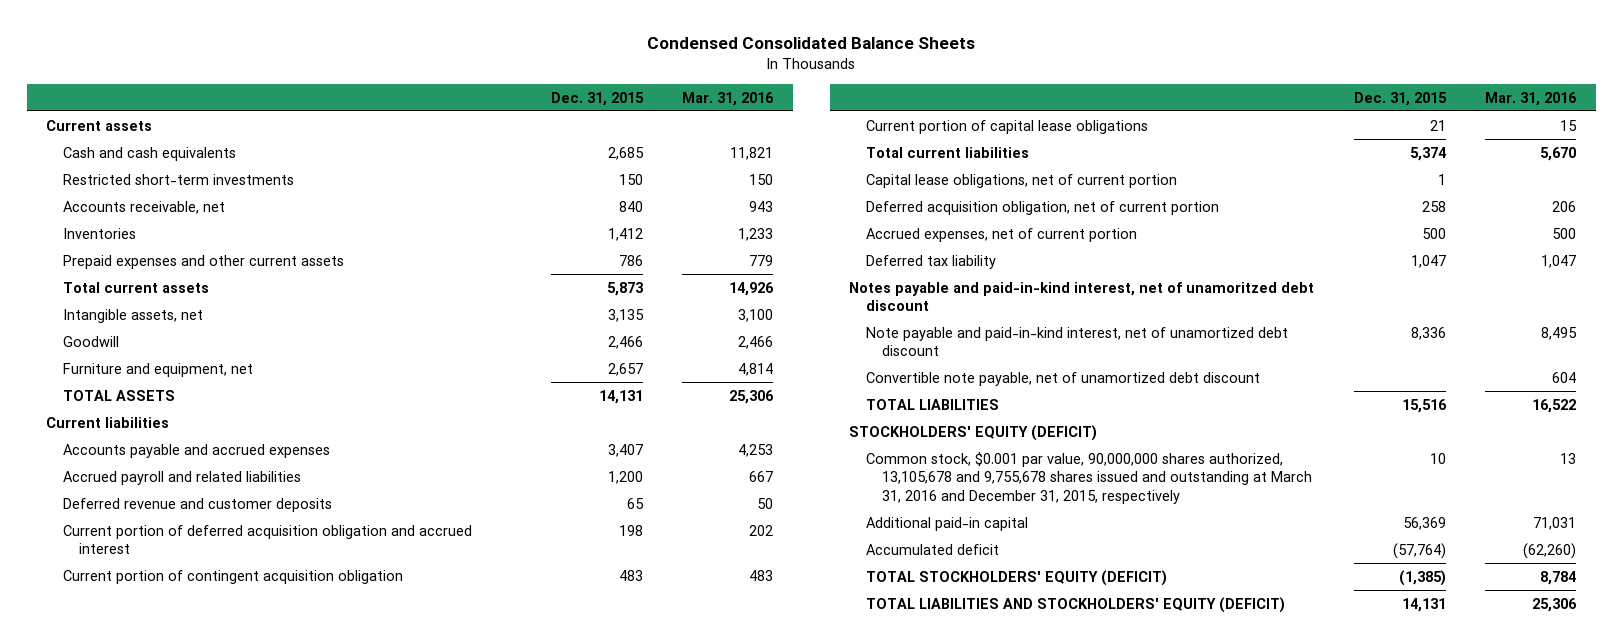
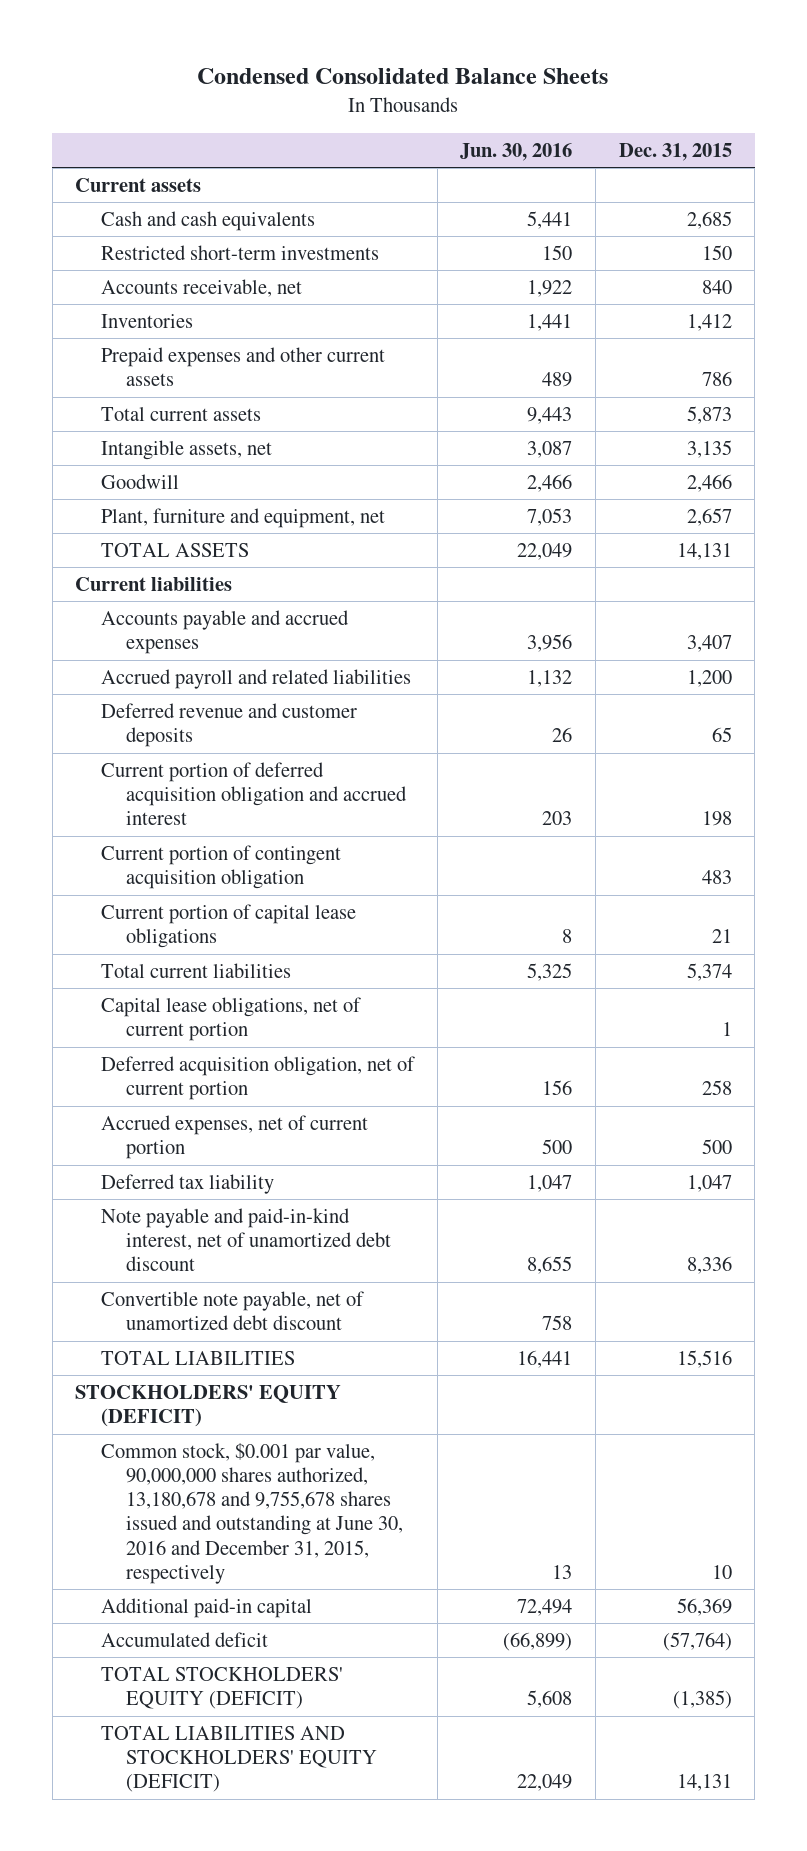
- | Dec. 31, 2015 | Mar. 31, 2016
+ | Jun. 30, 2016 | Dec. 31, 2015
- Furniture and equipment, net | 2,657 | 4,814
+ Plant, furniture and equipment, net | 7,053 | 2,657
- Notes payable and paid-in-kind interest, net of unamoritzed debt discount
- Common stock, $0.001 par value, 90,000,000 shares authorized, 13,105,678 and 9,755,678 shares issued and outstanding at March 31, 2016 and December 31, 2015, respectively | 10 | 13
+ Common stock, $0.001 par value, 90,000,000 shares authorized, 13,180,678 and 9,755,678 shares issued and outstanding at June 30, 2016 and December 31, 2015, respectively | 13 | 10

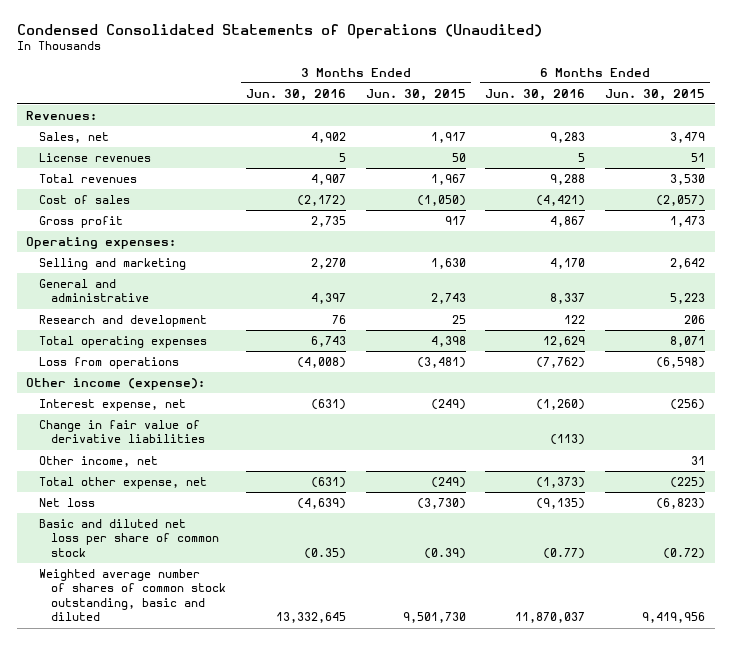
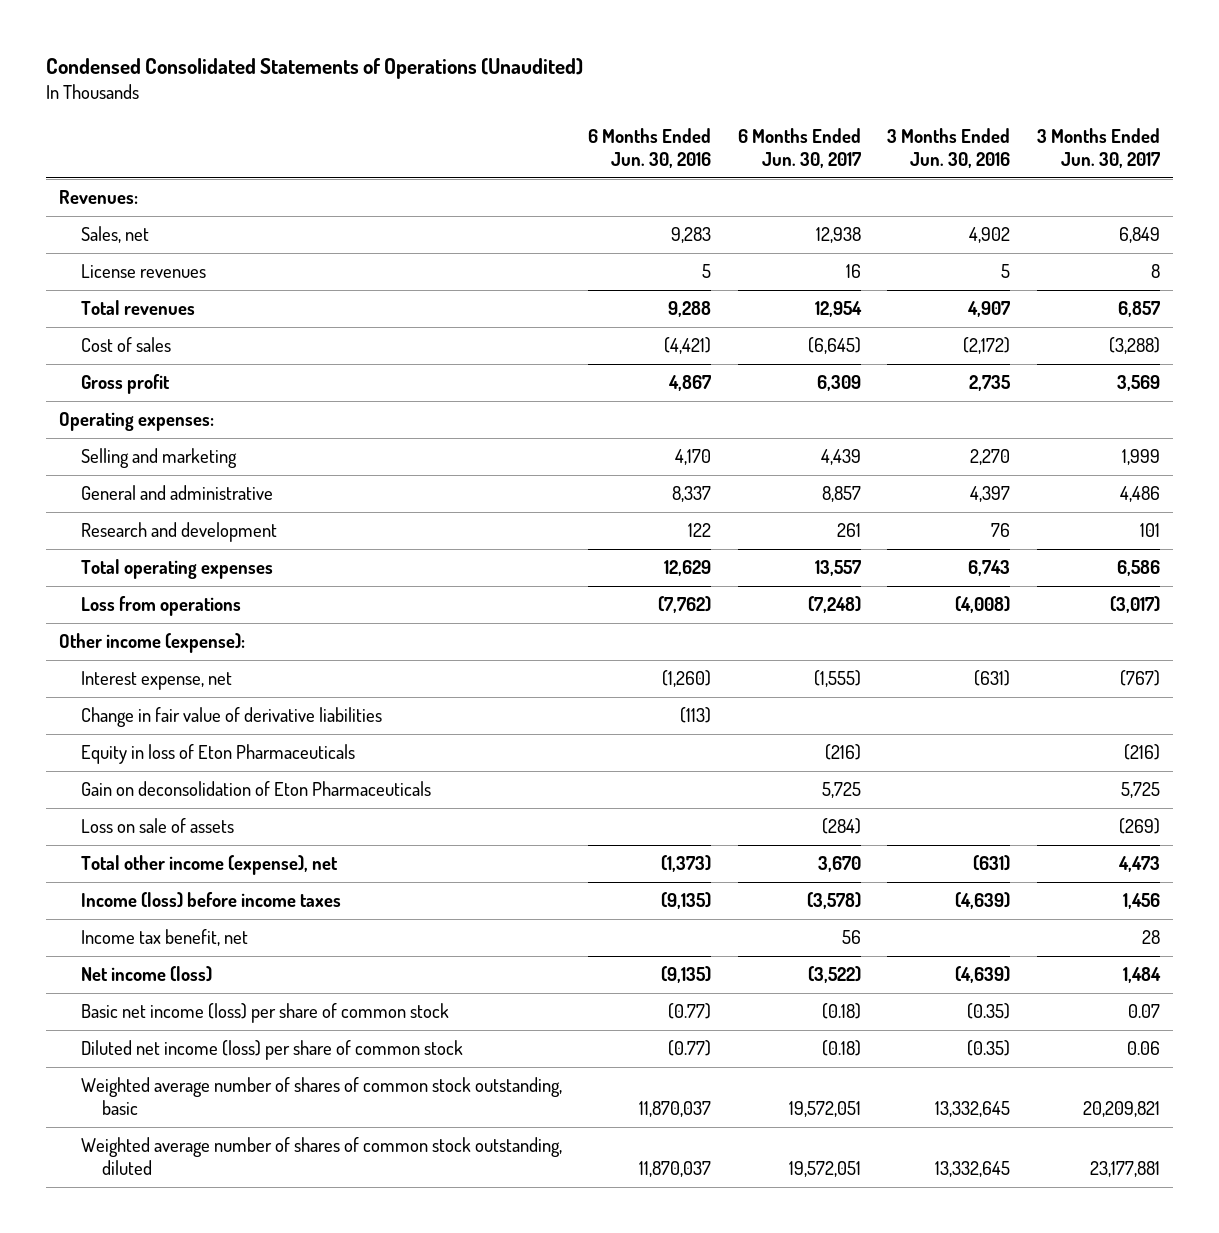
- | 3 Months Ended Jun. 30, 2016 | 3 Months Ended Jun. 30, 2015 | 6 Months Ended Jun. 30, 2016 | 6 Months Ended Jun. 30, 2015
+ | 6 Months Ended Jun. 30, 2016 | 6 Months Ended Jun. 30, 2017 | 3 Months Ended Jun. 30, 2016 | 3 Months Ended Jun. 30, 2017
- Other income, net | | | | 31
- Total other expense, net | (631) | (249) | (1,373) | (225)
- Net loss | (4,639) | (3,730) | (9,135) | (6,823)
- Basic and diluted net loss per share of common stock | (0.35) | (0.39) | (0.77) | (0.72)
- Weighted average number of shares of common stock outstanding, basic and diluted | 13,332,645 | 9,501,730 | 11,870,037 | 9,419,956
+ Equity in loss of Eton Pharmaceuticals | | (216) | | (216)
+ Gain on deconsolidation of Eton Pharmaceuticals | | 5,725 | | 5,725
+ Loss on sale of assets | | (284) | | (269)
+ Total other income (expense), net | (1,373) | 3,670 | (631) | 4,473
+ Income (loss) before income taxes | (9,135) | (3,578) | (4,639) | 1,456
+ Income tax benefit, net | | 56 | | 28
+ Net income (loss) | (9,135) | (3,522) | (4,639) | 1,484
+ Basic net income (loss) per share of common stock | (0.77) | (0.18) | (0.35) | 0.07
+ Diluted net income (loss) per share of common stock | (0.77) | (0.18) | (0.35) | 0.06
+ Weighted average number of shares of common stock outstanding, basic | 11,870,037 | 19,572,051 | 13,332,645 | 20,209,821
+ Weighted average number of shares of common stock outstanding, diluted | 11,870,037 | 19,572,051 | 13,332,645 | 23,177,881

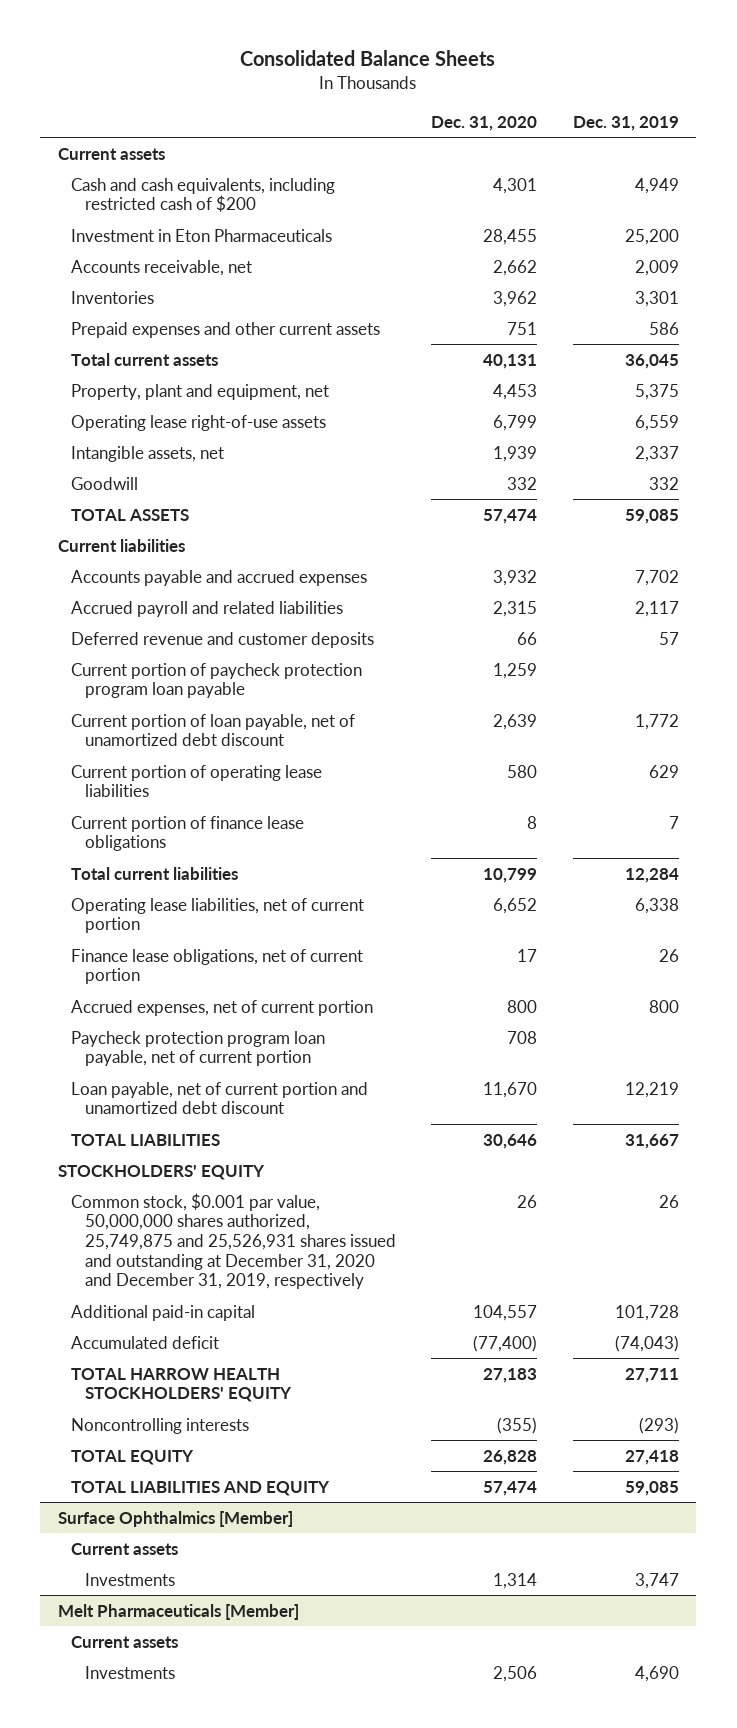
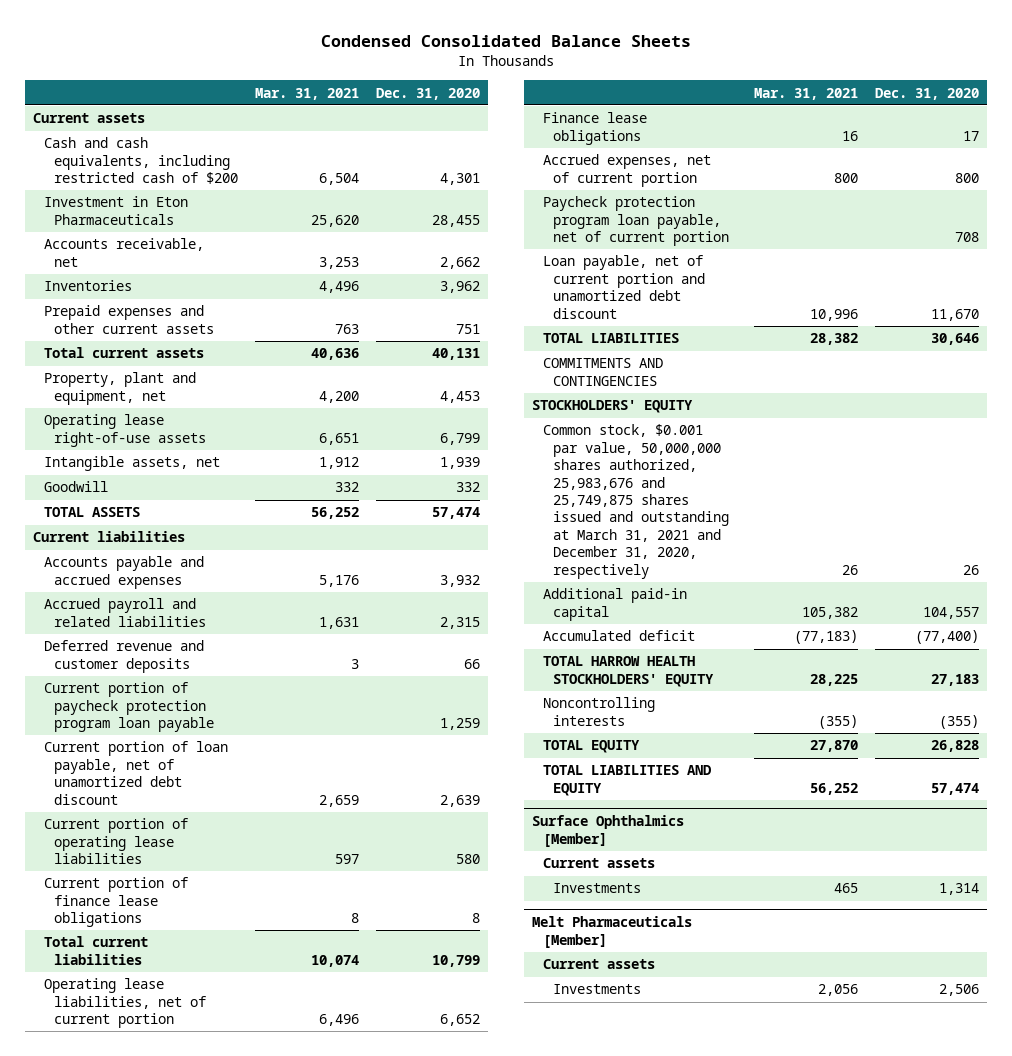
- Consolidated Balance Sheets
+ Condensed Consolidated Balance Sheets
- | Dec. 31, 2020 | Dec. 31, 2019
+ | Mar. 31, 2021 | Dec. 31, 2020
- Finance lease obligations, net of current portion | 17 | 26
+ Finance lease obligations | 16 | 17
+ COMMITMENTS AND CONTINGENCIES
- Common stock, $0.001 par value, 50,000,000 shares authorized, 25,749,875 and 25,526,931 shares issued and outstanding at December 31, 2020 and December 31, 2019, respectively | 26 | 26
+ Common stock, $0.001 par value, 50,000,000 shares authorized, 25,983,676 and 25,749,875 shares issued and outstanding at March 31, 2021 and December 31, 2020, respectively | 26 | 26

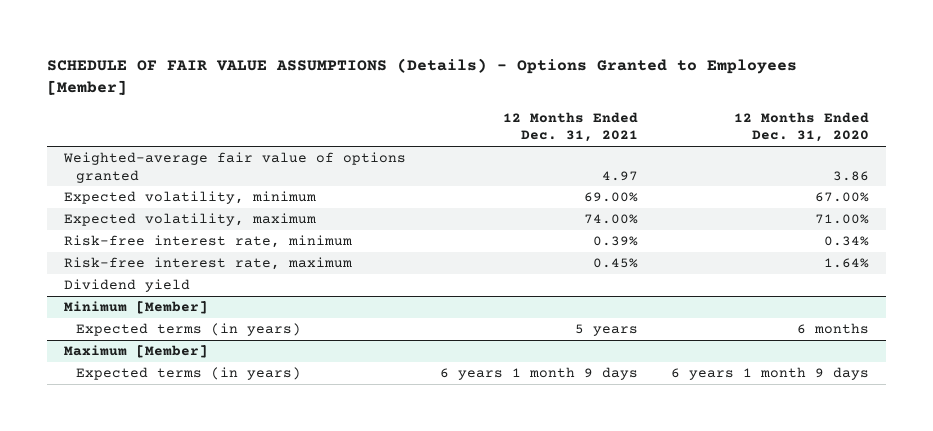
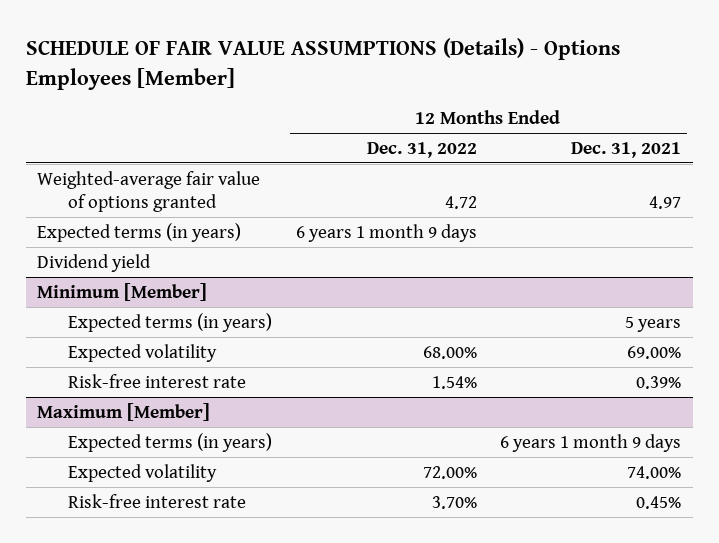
- SCHEDULE OF FAIR VALUE ASSUMPTIONS (Details) - Options Granted to Employees [Member]
+ SCHEDULE OF FAIR VALUE ASSUMPTIONS (Details) - Options Employees [Member]
- | 12 Months Ended Dec. 31, 2021 | 12 Months Ended Dec. 31, 2020
+ | 12 Months Ended Dec. 31, 2022 | 12 Months Ended Dec. 31, 2021
- Expected volatility, minimum | 69.00% | 67.00%
- Expected volatility, maximum | 74.00% | 71.00%
- Risk-free interest rate, minimum | 0.39% | 0.34%
- Risk-free interest rate, maximum | 0.45% | 1.64%
+ Expected terms (in years) | 6 years 1 month 9 days |
@ Minimum [Member]
+ Expected volatility | 68.00% | 69.00%
+ Risk-free interest rate | 1.54% | 0.39%
@ Maximum [Member]
+ Expected volatility | 72.00% | 74.00%
+ Risk-free interest rate | 3.70% | 0.45%

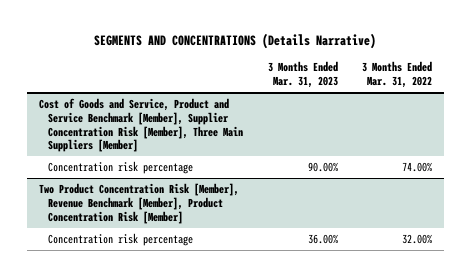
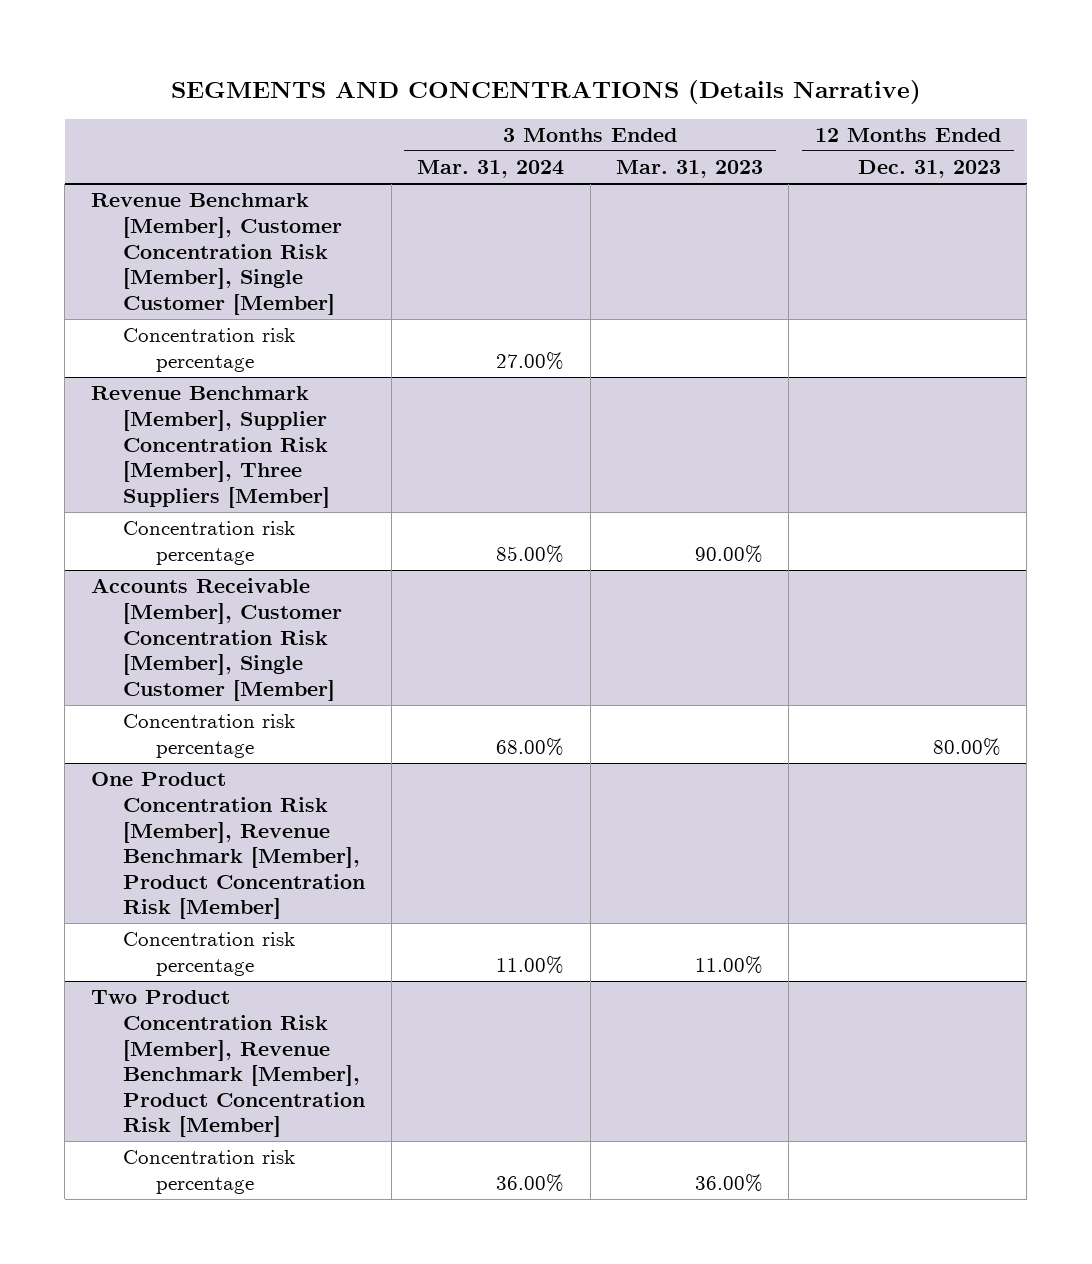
- | 3 Months Ended Mar. 31, 2023 | 3 Months Ended Mar. 31, 2022
+ | 3 Months Ended Mar. 31, 2024 | 3 Months Ended Mar. 31, 2023 | 12 Months Ended Dec. 31, 2023
- Cost of Goods and Service, Product and Service Benchmark [Member], Supplier Concentration Risk [Member], Three Main Suppliers [Member]
+ Revenue Benchmark [Member], Customer Concentration Risk [Member], Single Customer [Member]
+ Concentration risk percentage | 27.00% | |
+ Revenue Benchmark [Member], Supplier Concentration Risk [Member], Three Suppliers [Member]
+ Accounts Receivable [Member], Customer Concentration Risk [Member], Single Customer [Member]
+ Concentration risk percentage | 68.00% | | 80.00%
+ One Product Concentration Risk [Member], Revenue Benchmark [Member], Product Concentration Risk [Member]
+ Concentration risk percentage | 11.00% | 11.00% |

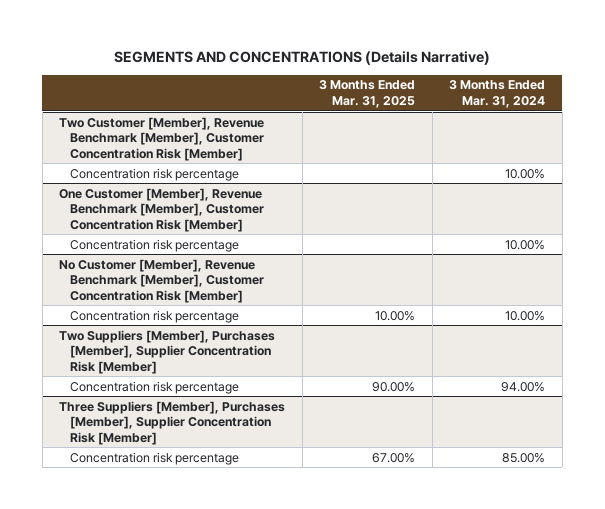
- | 3 Months Ended Mar. 31, 2024 | 3 Months Ended Mar. 31, 2023 | 12 Months Ended Dec. 31, 2023
+ | 3 Months Ended Mar. 31, 2025 | 3 Months Ended Mar. 31, 2024
- Revenue Benchmark [Member], Customer Concentration Risk [Member], Single Customer [Member]
- Concentration risk percentage | 27.00% | |
- Revenue Benchmark [Member], Supplier Concentration Risk [Member], Three Suppliers [Member]
+ Two Customer [Member], Revenue Benchmark [Member], Customer Concentration Risk [Member]
+ Concentration risk percentage | | 10.00%
+ One Customer [Member], Revenue Benchmark [Member], Customer Concentration Risk [Member]
+ Concentration risk percentage | | 10.00%
+ No Customer [Member], Revenue Benchmark [Member], Customer Concentration Risk [Member]
+ Concentration risk percentage | 10.00% | 10.00%
+ Two Suppliers [Member], Purchases [Member], Supplier Concentration Risk [Member]
+ Concentration risk percentage | 90.00% | 94.00%
+ Three Suppliers [Member], Purchases [Member], Supplier Concentration Risk [Member]
- Accounts Receivable [Member], Customer Concentration Risk [Member], Single Customer [Member]
- Concentration risk percentage | 68.00% | | 80.00%
- One Product Concentration Risk [Member], Revenue Benchmark [Member], Product Concentration Risk [Member]
- Concentration risk percentage | 11.00% | 11.00% |
- Two Product Concentration Risk [Member], Revenue Benchmark [Member], Product Concentration Risk [Member]
- Concentration risk percentage | 36.00% | 36.00% |

